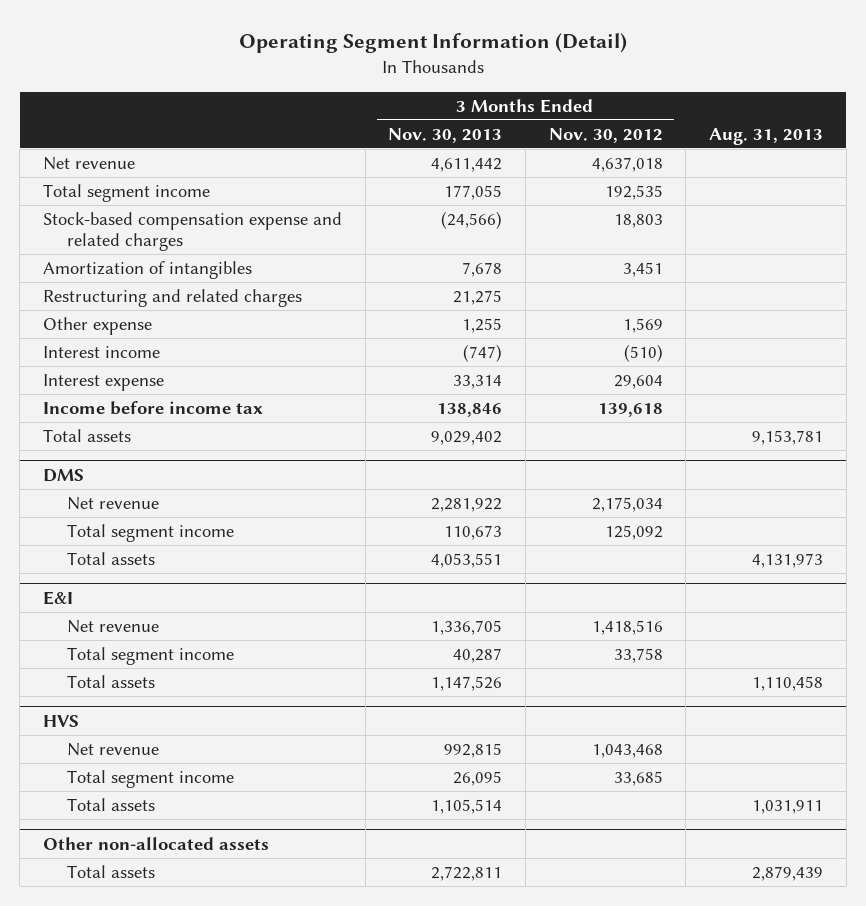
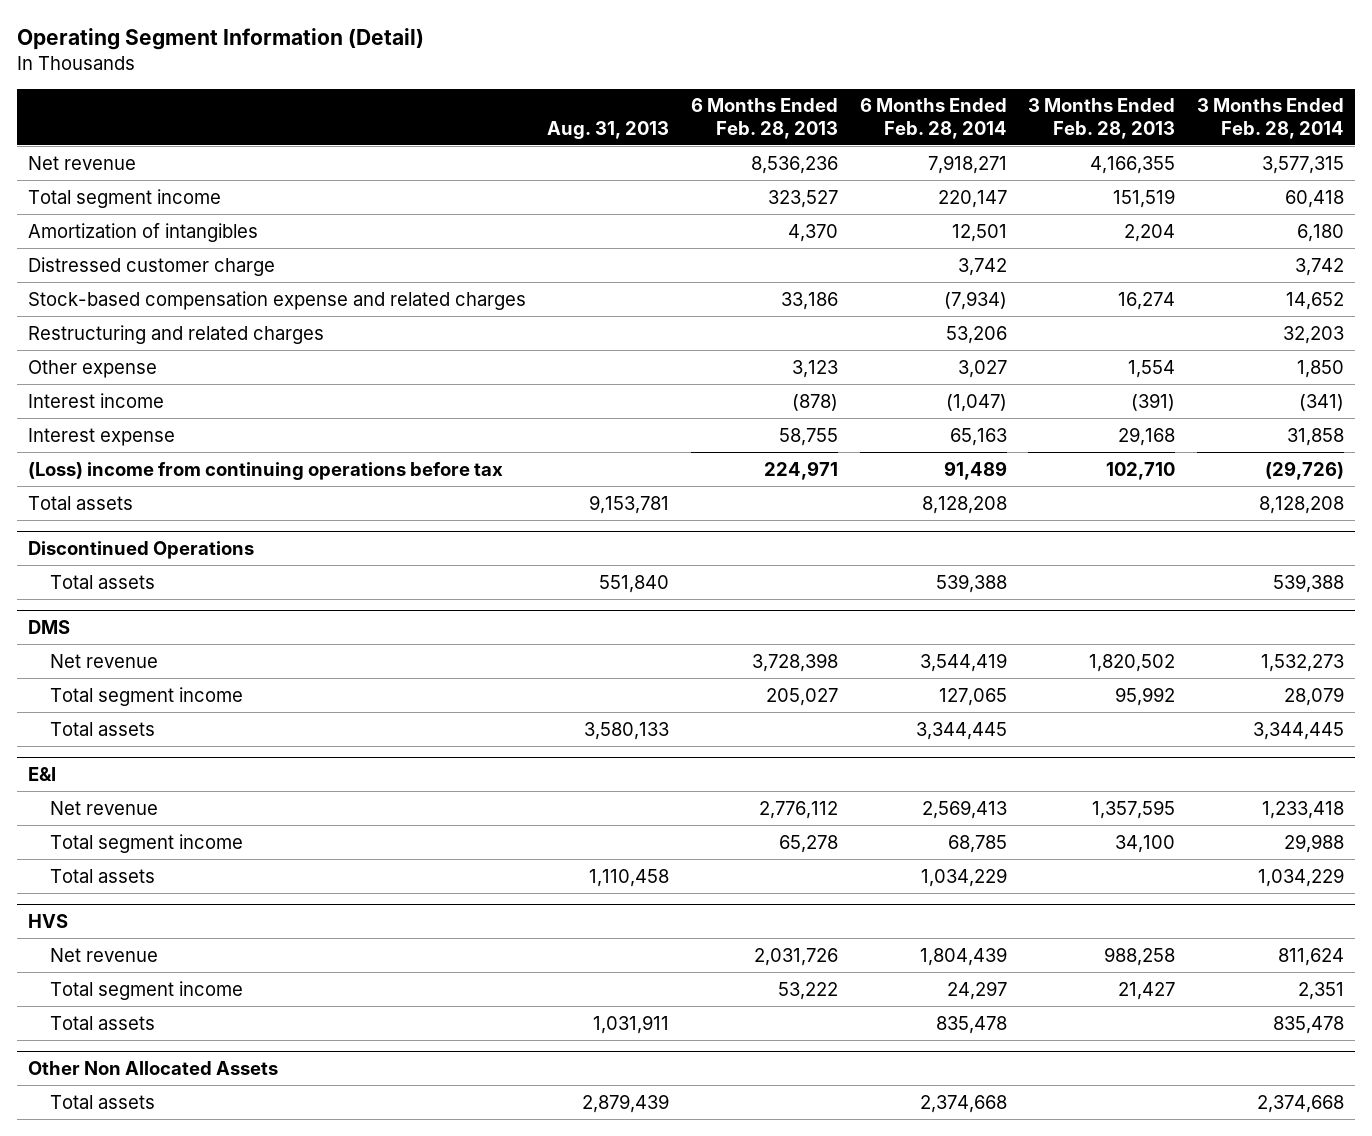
- | 3 Months Ended Nov. 30, 2013 | 3 Months Ended Nov. 30, 2012 | Aug. 31, 2013
+ | Aug. 31, 2013 | 6 Months Ended Feb. 28, 2013 | 6 Months Ended Feb. 28, 2014 | 3 Months Ended Feb. 28, 2013 | 3 Months Ended Feb. 28, 2014
+ Distressed customer charge | | | 3,742 | | 3,742
moved down: Stock-based compensation expense and related charges | | 33,186 | (7,934) | 16,274 | 14,652
- Income before income tax | 138,846 | 139,618 |
+ (Loss) income from continuing operations before tax | | 224,971 | 91,489 | 102,710 | (29,726)
+ Discontinued Operations
+ Total assets | 551,840 | | 539,388 | | 539,388
@ DMS
- Total assets | 4,053,551 | | 4,131,973
+ Total assets | 3,580,133 | | 3,344,445 | | 3,344,445
- Other non-allocated assets
+ Other Non Allocated Assets

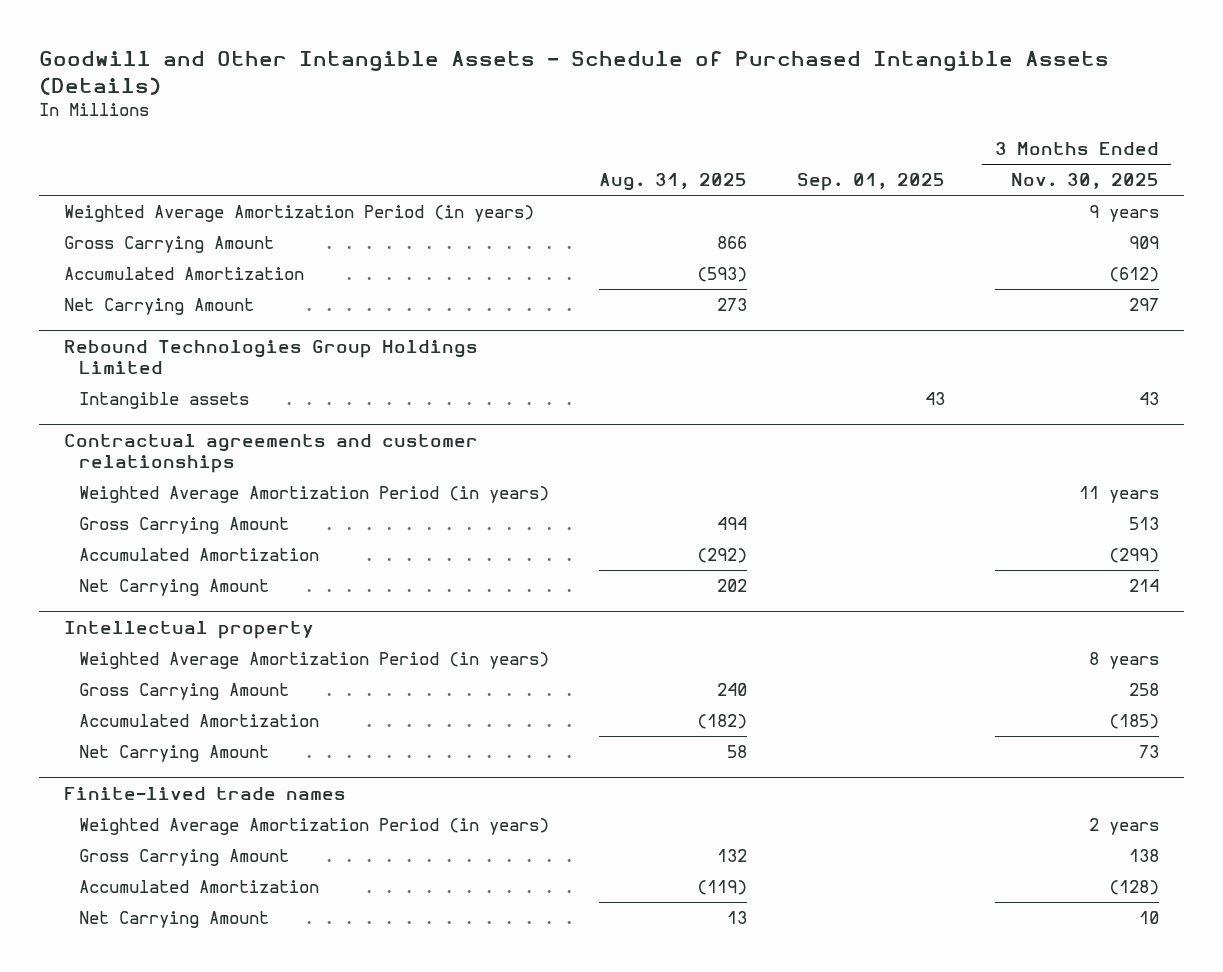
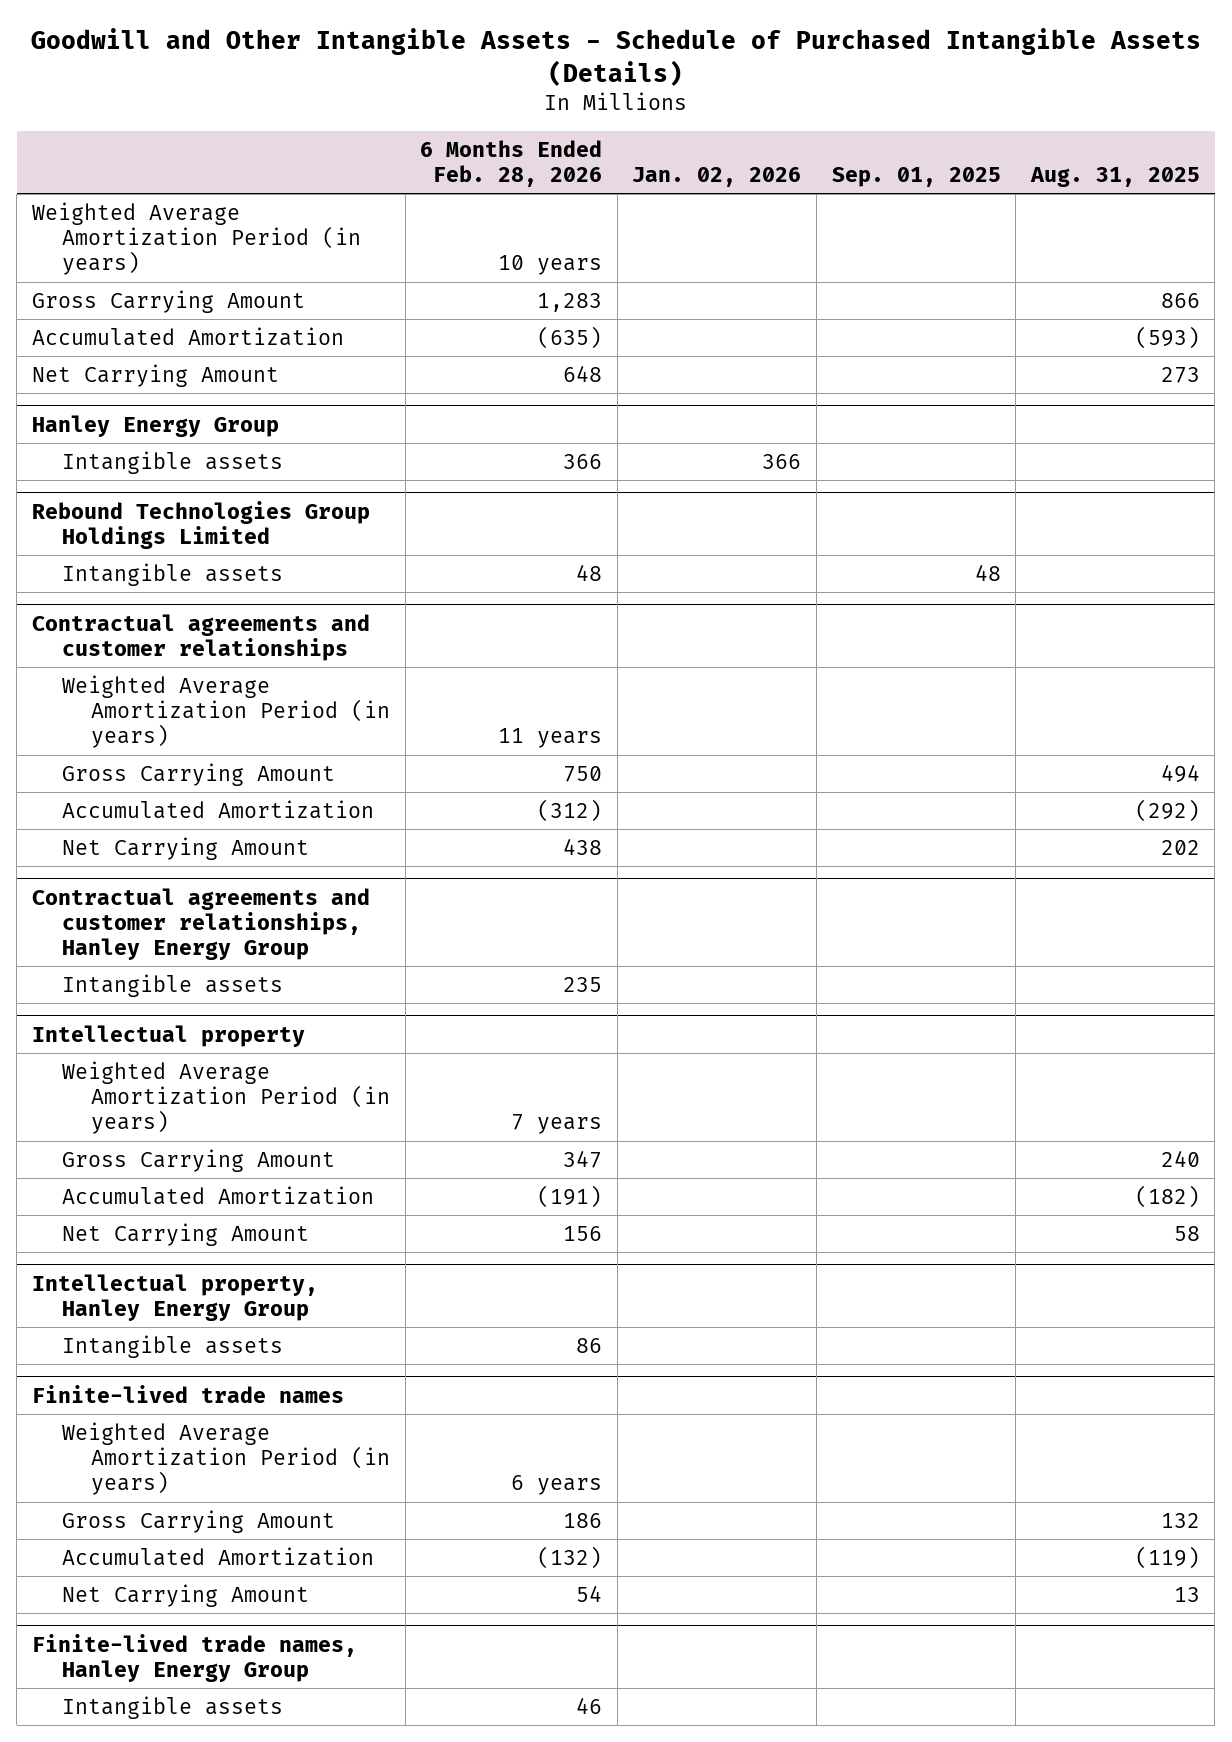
- | Aug. 31, 2025 | Sep. 01, 2025 | 3 Months Ended Nov. 30, 2025
+ | 6 Months Ended Feb. 28, 2026 | Jan. 02, 2026 | Sep. 01, 2025 | Aug. 31, 2025
+ Hanley Energy Group
+ Intangible assets | 366 | 366 | |
@ Rebound Technologies Group Holdings Limited
- Intangible assets | | 43 | 43
+ Intangible assets | 48 | | 48 |
+ Contractual agreements and customer relationships, Hanley Energy Group
+ Intangible assets | 235 | | |
+ Intellectual property, Hanley Energy Group
+ Intangible assets | 86 | | |
+ Finite-lived trade names, Hanley Energy Group
+ Intangible assets | 46 | | |

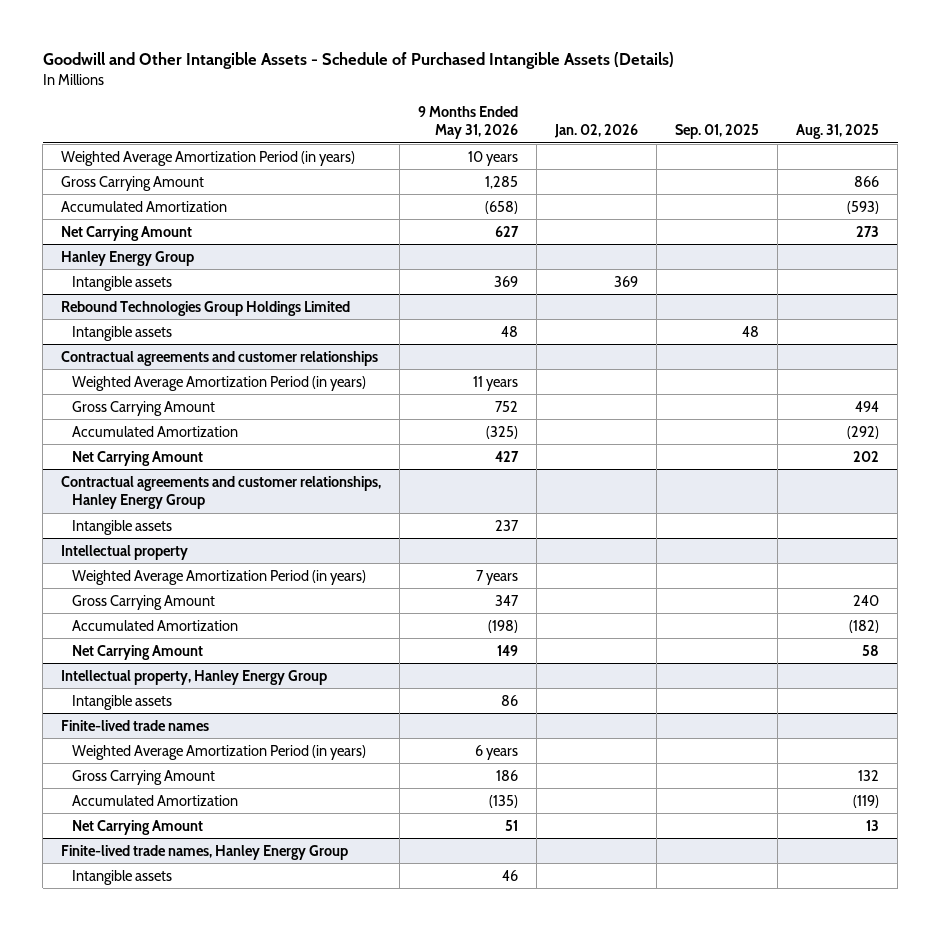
- | 6 Months Ended Feb. 28, 2026 | Jan. 02, 2026 | Sep. 01, 2025 | Aug. 31, 2025
+ | 9 Months Ended May 31, 2026 | Jan. 02, 2026 | Sep. 01, 2025 | Aug. 31, 2025
@ Hanley Energy Group
- Intangible assets | 366 | 366 | |
+ Intangible assets | 369 | 369 | |

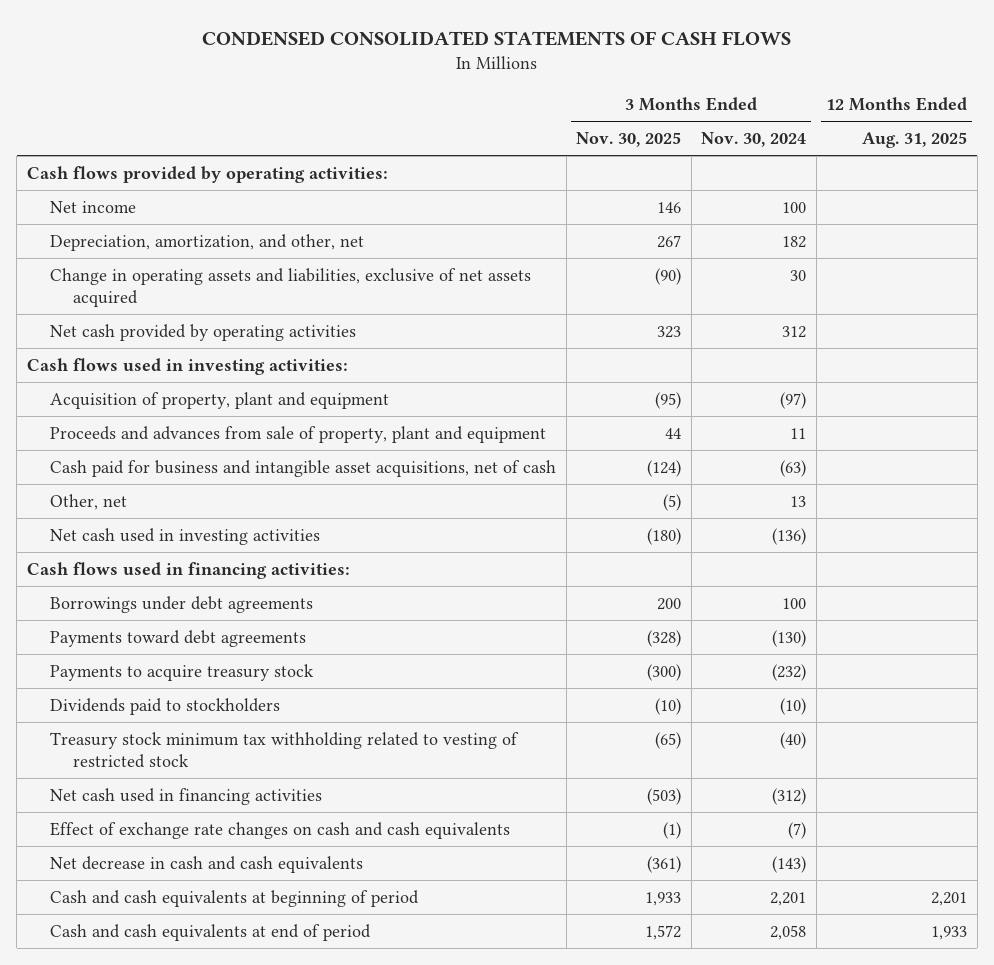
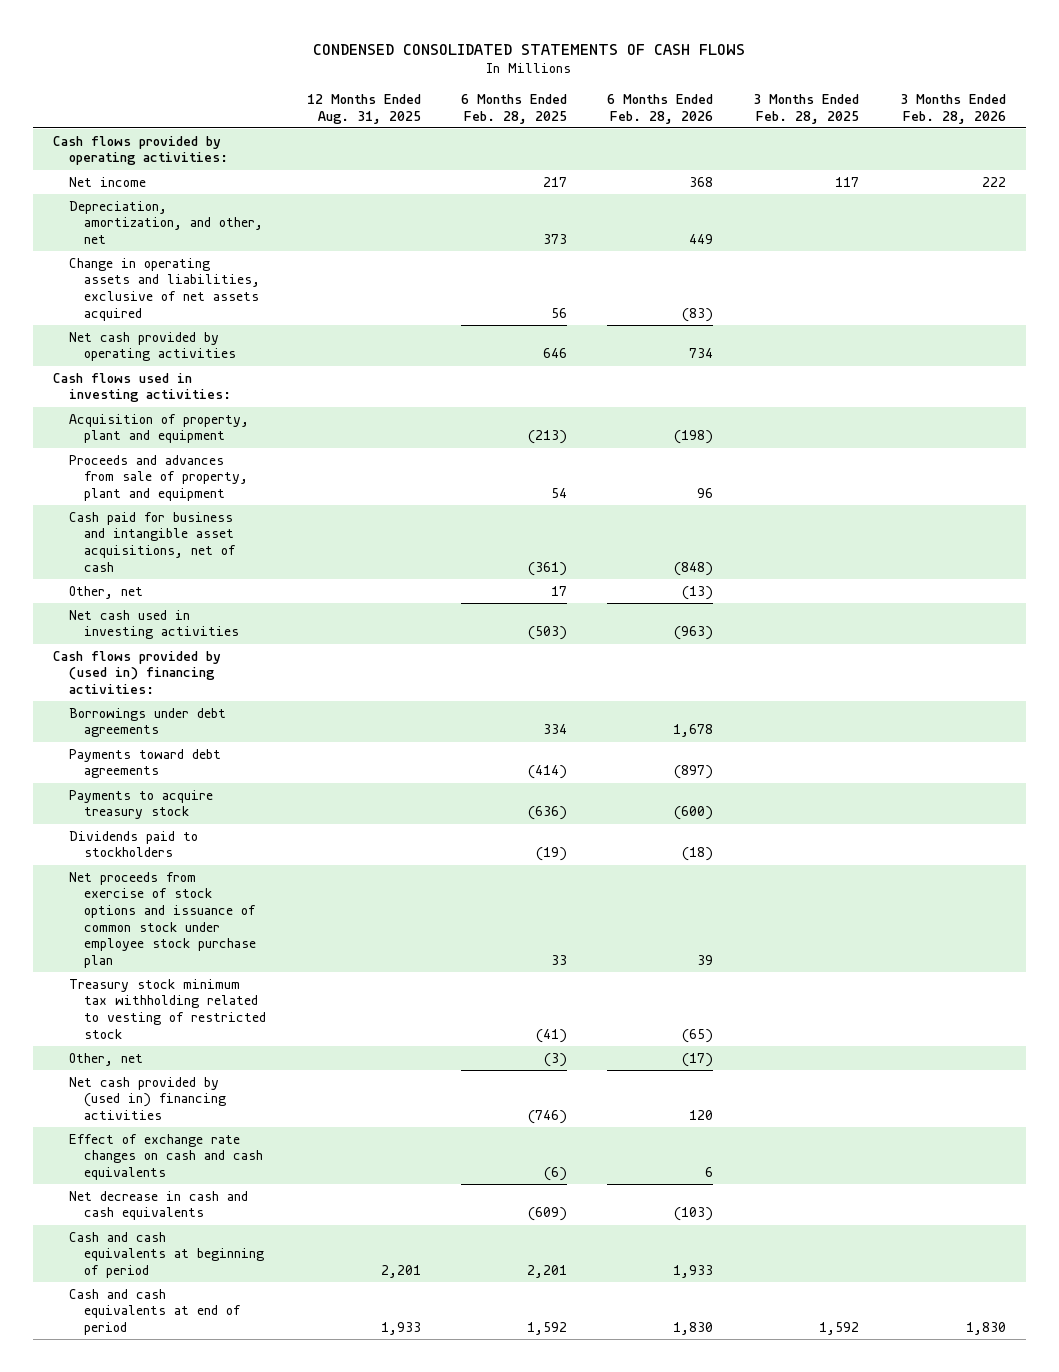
- | 3 Months Ended Nov. 30, 2025 | 3 Months Ended Nov. 30, 2024 | 12 Months Ended Aug. 31, 2025
+ | 12 Months Ended Aug. 31, 2025 | 6 Months Ended Feb. 28, 2025 | 6 Months Ended Feb. 28, 2026 | 3 Months Ended Feb. 28, 2025 | 3 Months Ended Feb. 28, 2026
- Cash flows used in financing activities:
+ Cash flows provided by (used in) financing activities:
+ Net proceeds from exercise of stock options and issuance of common stock under employee stock purchase plan | | 33 | 39 | |
- Net cash used in financing activities | (503) | (312) |
+ Other, net | | (3) | (17) | |
+ Net cash provided by (used in) financing activities | | (746) | 120 | |

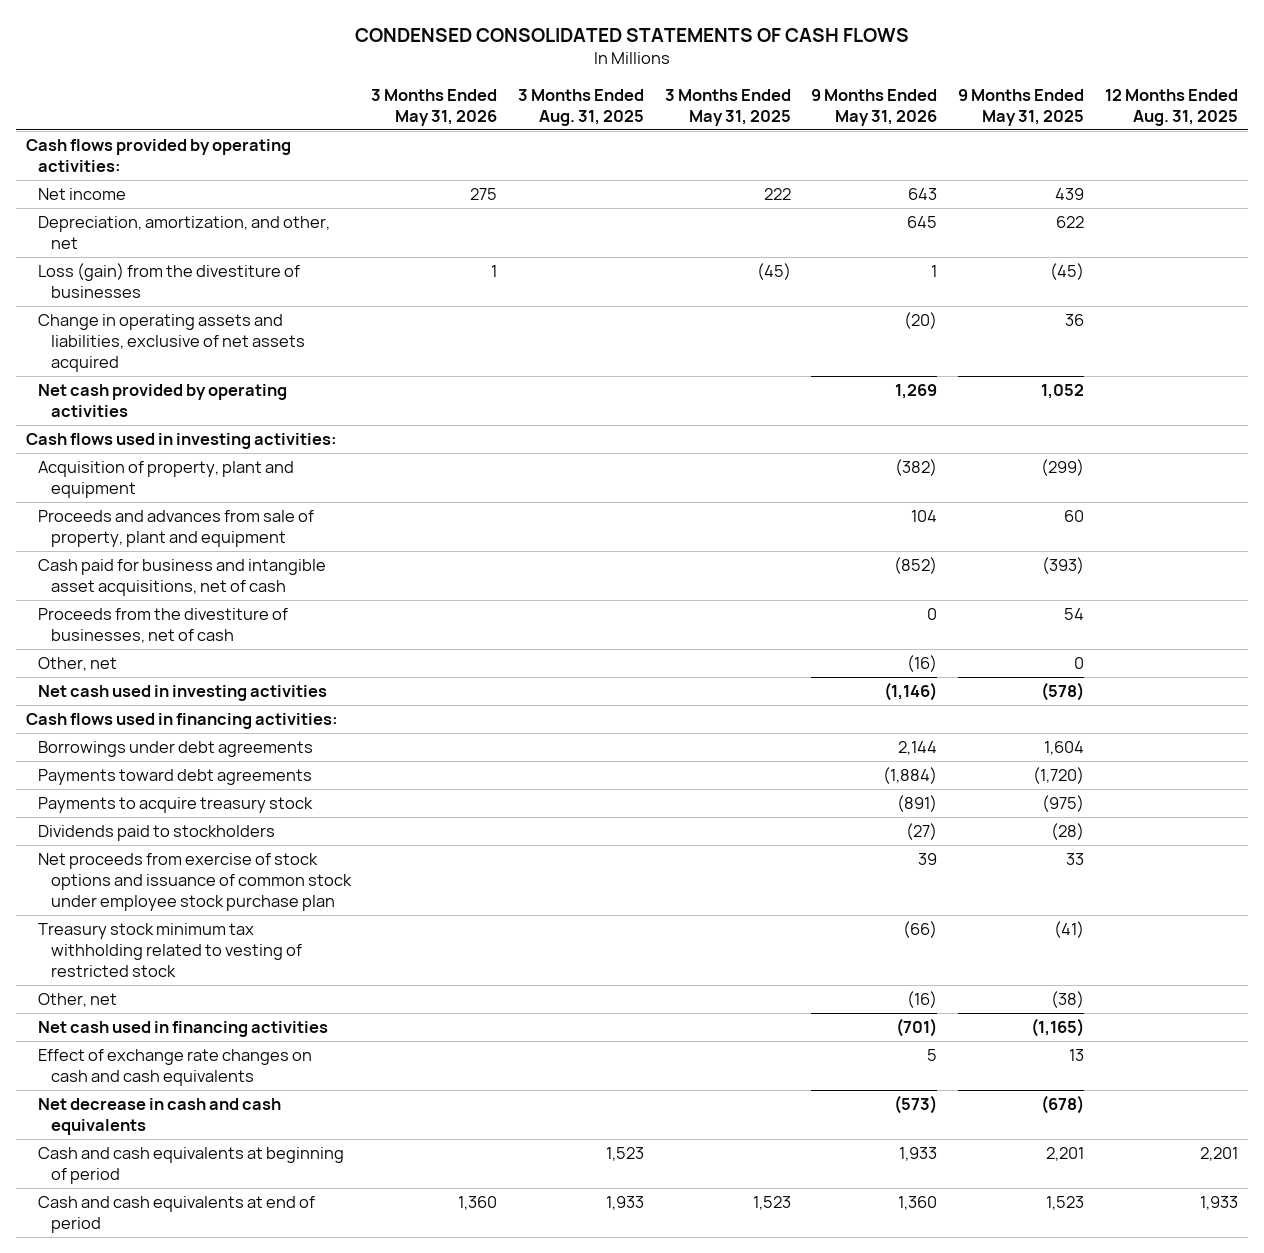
- | 12 Months Ended Aug. 31, 2025 | 6 Months Ended Feb. 28, 2025 | 6 Months Ended Feb. 28, 2026 | 3 Months Ended Feb. 28, 2025 | 3 Months Ended Feb. 28, 2026
+ | 3 Months Ended May 31, 2026 | 3 Months Ended Aug. 31, 2025 | 3 Months Ended May 31, 2025 | 9 Months Ended May 31, 2026 | 9 Months Ended May 31, 2025 | 12 Months Ended Aug. 31, 2025
+ Loss (gain) from the divestiture of businesses | 1 | | (45) | 1 | (45) |
+ Proceeds from the divestiture of businesses, net of cash | | | | 0 | 54 |
- Cash flows provided by (used in) financing activities:
+ Cash flows used in financing activities:
- Net cash provided by (used in) financing activities | | (746) | 120 | |
+ Net cash used in financing activities | | | | (701) | (1,165) |

